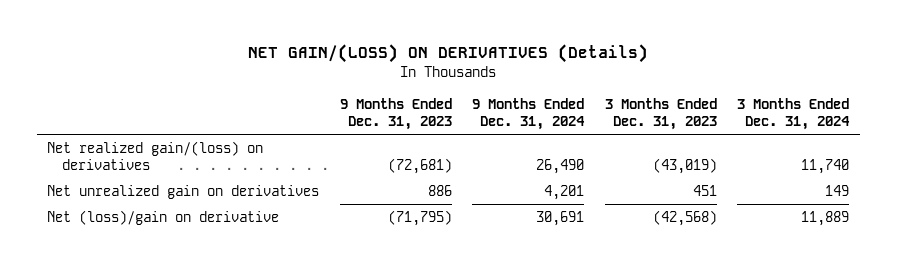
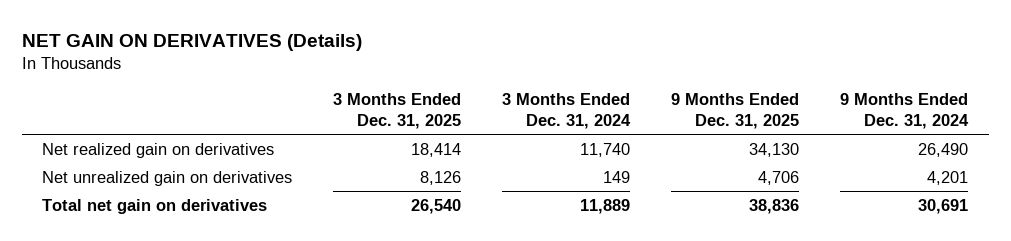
- NET GAIN/(LOSS) ON DERIVATIVES (Details)
+ NET GAIN ON DERIVATIVES (Details)
- | 9 Months Ended Dec. 31, 2023 | 9 Months Ended Dec. 31, 2024 | 3 Months Ended Dec. 31, 2023 | 3 Months Ended Dec. 31, 2024
+ | 3 Months Ended Dec. 31, 2025 | 3 Months Ended Dec. 31, 2024 | 9 Months Ended Dec. 31, 2025 | 9 Months Ended Dec. 31, 2024
- Net realized gain/(loss) on derivatives | (72,681) | 26,490 | (43,019) | 11,740
+ Net realized gain on derivatives | 18,414 | 11,740 | 34,130 | 26,490
- Net (loss)/gain on derivative | (71,795) | 30,691 | (42,568) | 11,889
+ Total net gain on derivatives | 26,540 | 11,889 | 38,836 | 30,691

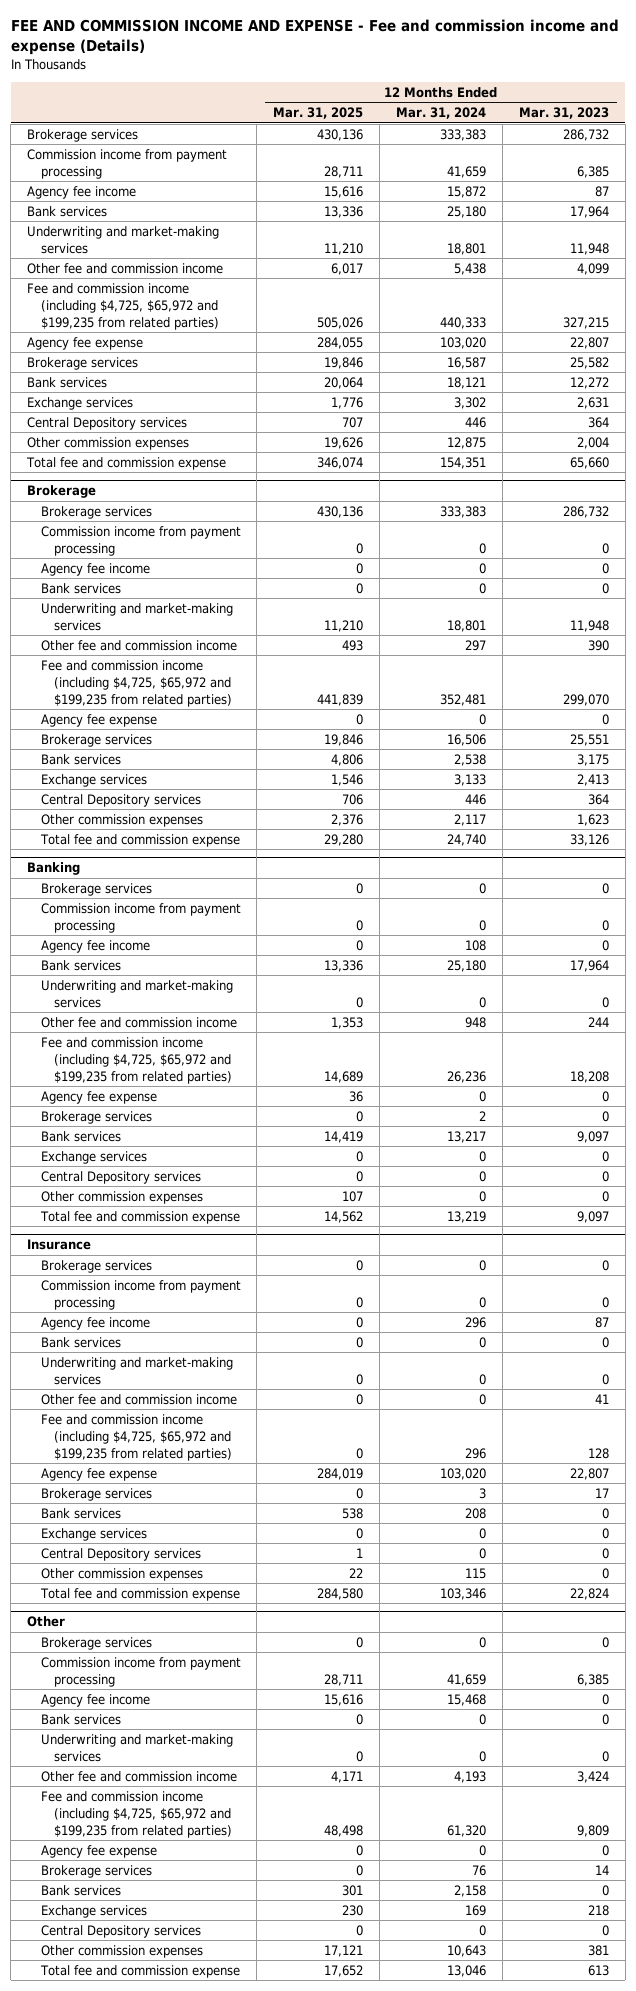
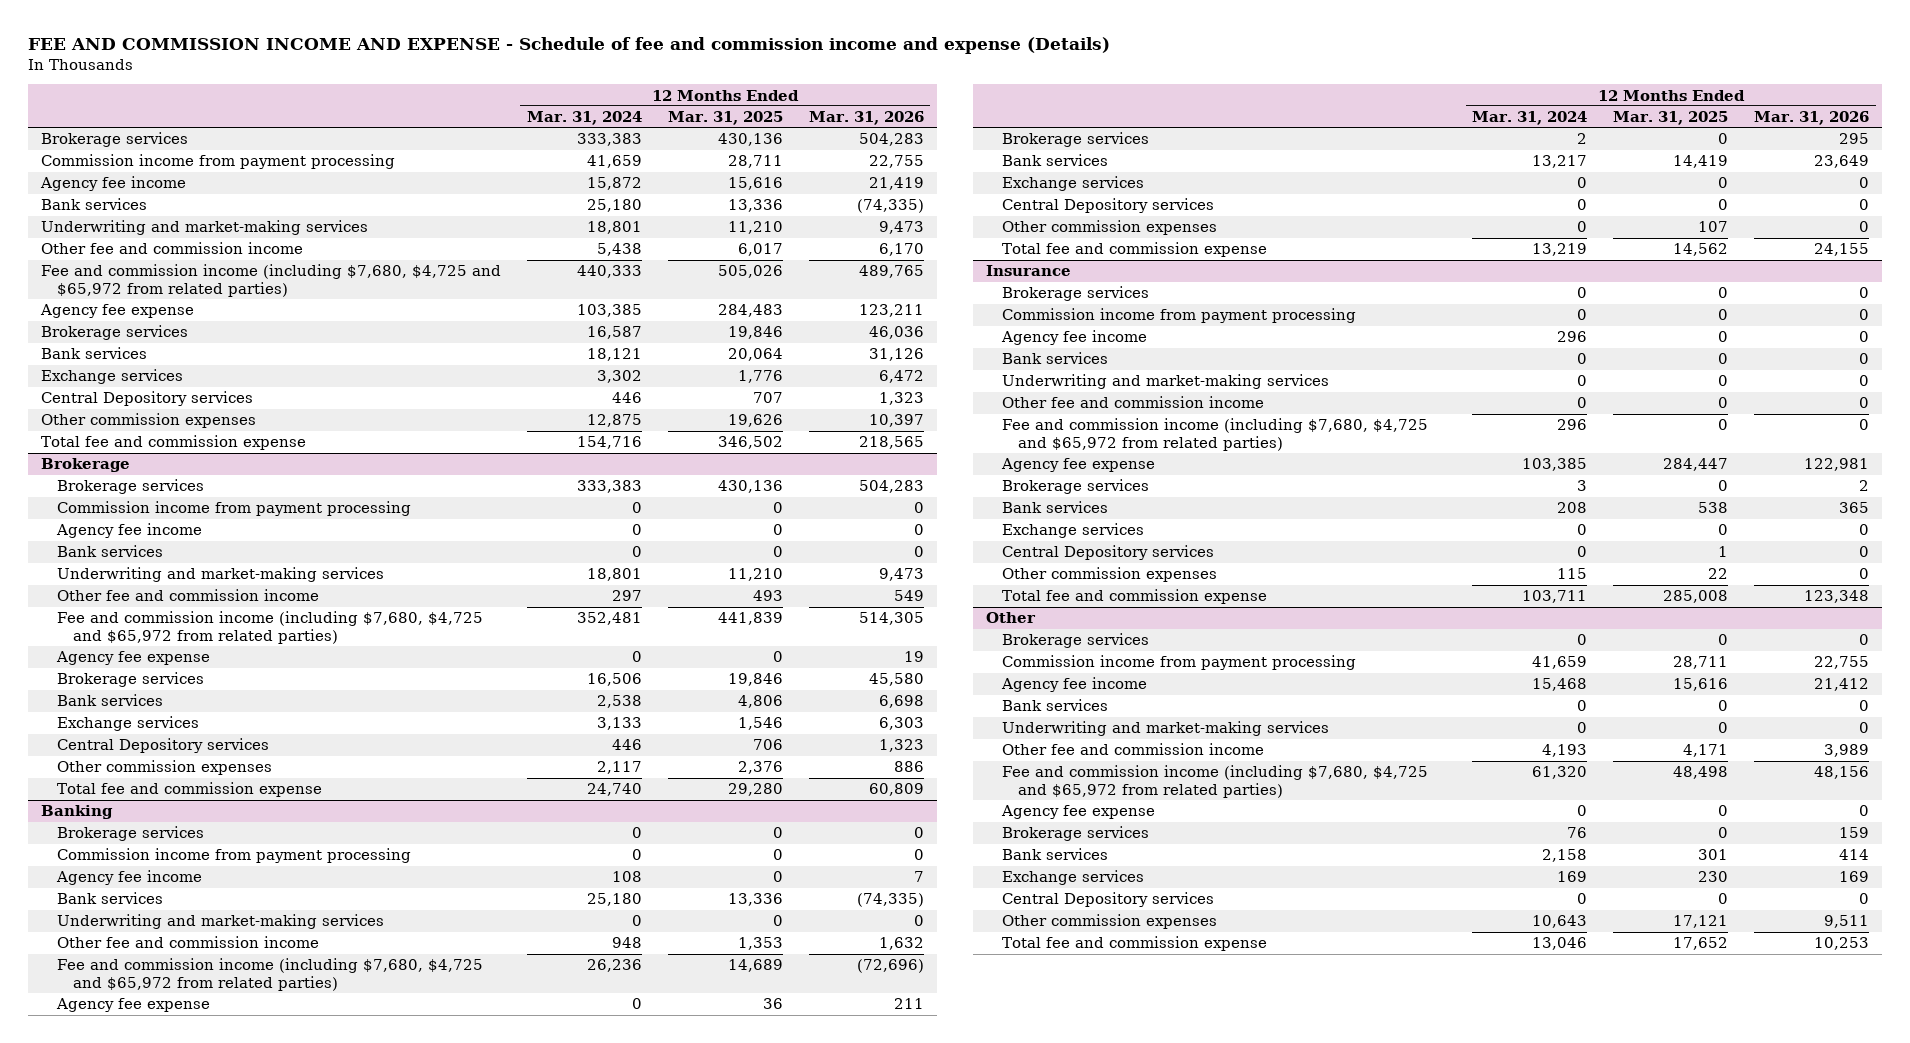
- FEE AND COMMISSION INCOME AND EXPENSE - Fee and commission income and expense (Details)
+ FEE AND COMMISSION INCOME AND EXPENSE - Schedule of fee and commission income and expense (Details)
- | 12 Months Ended Mar. 31, 2025 | 12 Months Ended Mar. 31, 2024 | 12 Months Ended Mar. 31, 2023
+ | 12 Months Ended Mar. 31, 2024 | 12 Months Ended Mar. 31, 2025 | 12 Months Ended Mar. 31, 2026
- Fee and commission income (including $4,725, $65,972 and $199,235 from related parties) | 505,026 | 440,333 | 327,215
- Agency fee expense | 284,055 | 103,020 | 22,807
+ Fee and commission income (including $7,680, $4,725 and $65,972 from related parties) | 440,333 | 505,026 | 489,765
+ Agency fee expense | 103,385 | 284,483 | 123,211
- Total fee and commission expense | 346,074 | 154,351 | 65,660
+ Total fee and commission expense | 154,716 | 346,502 | 218,565
@ Brokerage
- Fee and commission income (including $4,725, $65,972 and $199,235 from related parties) | 441,839 | 352,481 | 299,070
+ Fee and commission income (including $7,680, $4,725 and $65,972 from related parties) | 352,481 | 441,839 | 514,305
@ Banking
- Fee and commission income (including $4,725, $65,972 and $199,235 from related parties) | 14,689 | 26,236 | 18,208
+ Fee and commission income (including $7,680, $4,725 and $65,972 from related parties) | 26,236 | 14,689 | (72,696)
@ Insurance
- Fee and commission income (including $4,725, $65,972 and $199,235 from related parties) | 0 | 296 | 128
- Agency fee expense | 284,019 | 103,020 | 22,807
+ Fee and commission income (including $7,680, $4,725 and $65,972 from related parties) | 296 | 0 | 0
+ Agency fee expense | 103,385 | 284,447 | 122,981
- Total fee and commission expense | 284,580 | 103,346 | 22,824
+ Total fee and commission expense | 103,711 | 285,008 | 123,348
@ Other
- Fee and commission income (including $4,725, $65,972 and $199,235 from related parties) | 48,498 | 61,320 | 9,809
+ Fee and commission income (including $7,680, $4,725 and $65,972 from related parties) | 61,320 | 48,498 | 48,156

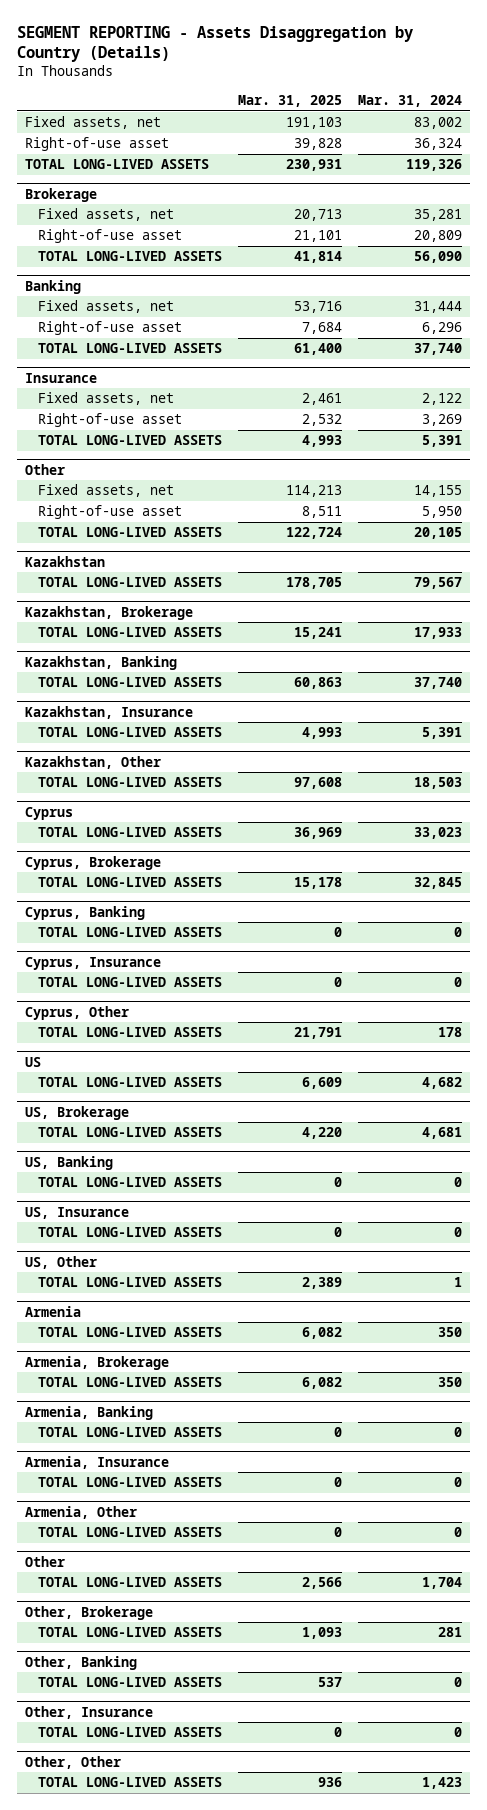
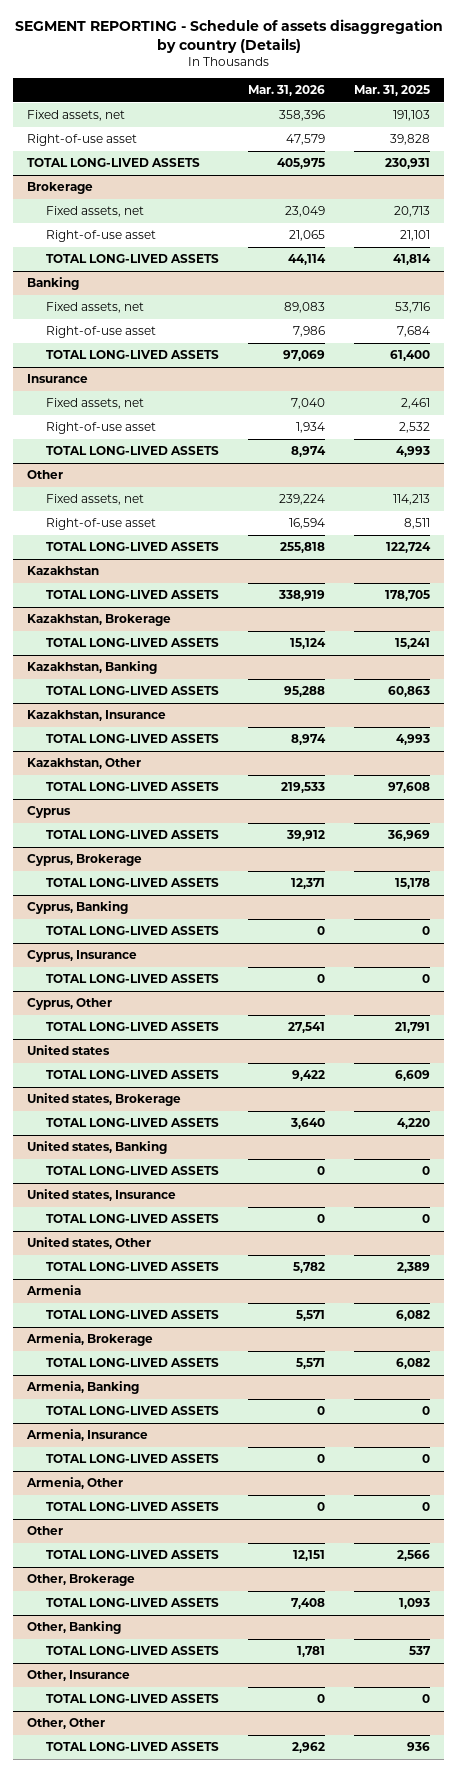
- SEGMENT REPORTING - Assets Disaggregation by Country (Details)
+ SEGMENT REPORTING - Schedule of assets disaggregation by country (Details)
- | Mar. 31, 2025 | Mar. 31, 2024
+ | Mar. 31, 2026 | Mar. 31, 2025
- US
+ United states
- US, Brokerage
+ United states, Brokerage
- US, Banking
+ United states, Banking
- US, Insurance
+ United states, Insurance
- US, Other
+ United states, Other

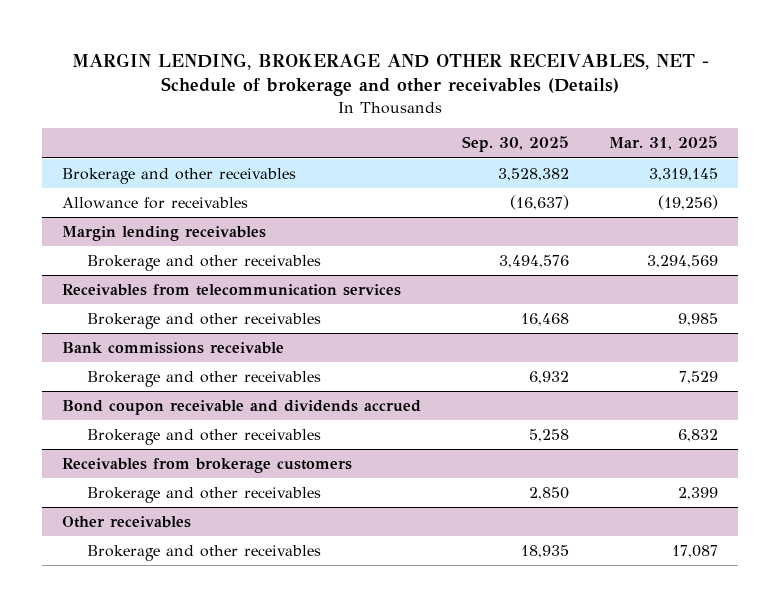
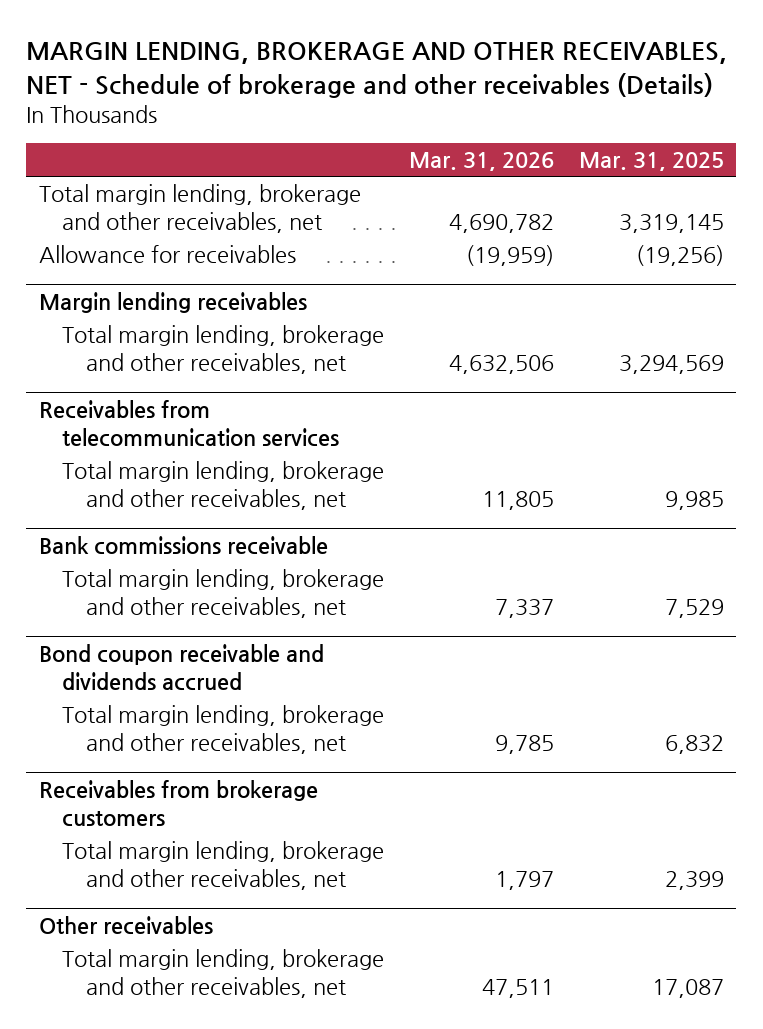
- | Sep. 30, 2025 | Mar. 31, 2025
+ | Mar. 31, 2026 | Mar. 31, 2025
- Brokerage and other receivables | 3,528,382 | 3,319,145
+ Total margin lending, brokerage and other receivables, net | 4,690,782 | 3,319,145
@ Margin lending receivables
- Brokerage and other receivables | 3,494,576 | 3,294,569
+ Total margin lending, brokerage and other receivables, net | 4,632,506 | 3,294,569
@ Receivables from telecommunication services
- Brokerage and other receivables | 16,468 | 9,985
+ Total margin lending, brokerage and other receivables, net | 11,805 | 9,985
@ Bank commissions receivable
- Brokerage and other receivables | 6,932 | 7,529
+ Total margin lending, brokerage and other receivables, net | 7,337 | 7,529
@ Bond coupon receivable and dividends accrued
- Brokerage and other receivables | 5,258 | 6,832
+ Total margin lending, brokerage and other receivables, net | 9,785 | 6,832
@ Receivables from brokerage customers
- Brokerage and other receivables | 2,850 | 2,399
+ Total margin lending, brokerage and other receivables, net | 1,797 | 2,399
@ Other receivables
- Brokerage and other receivables | 18,935 | 17,087
+ Total margin lending, brokerage and other receivables, net | 47,511 | 17,087

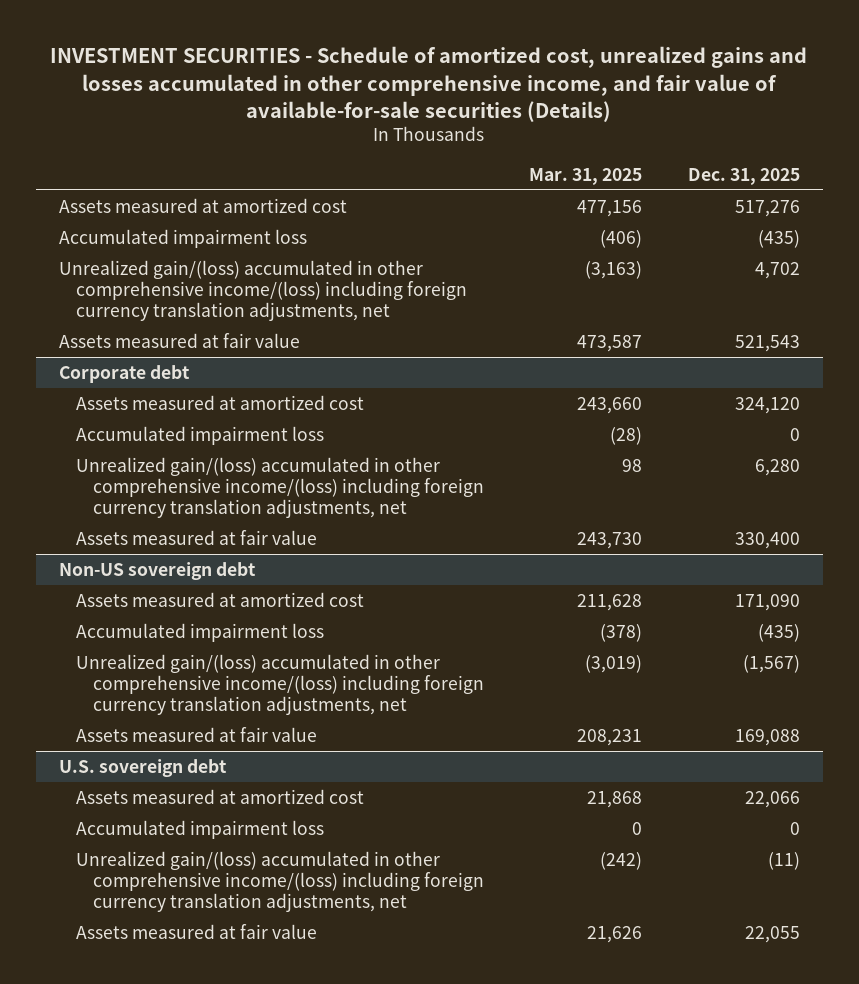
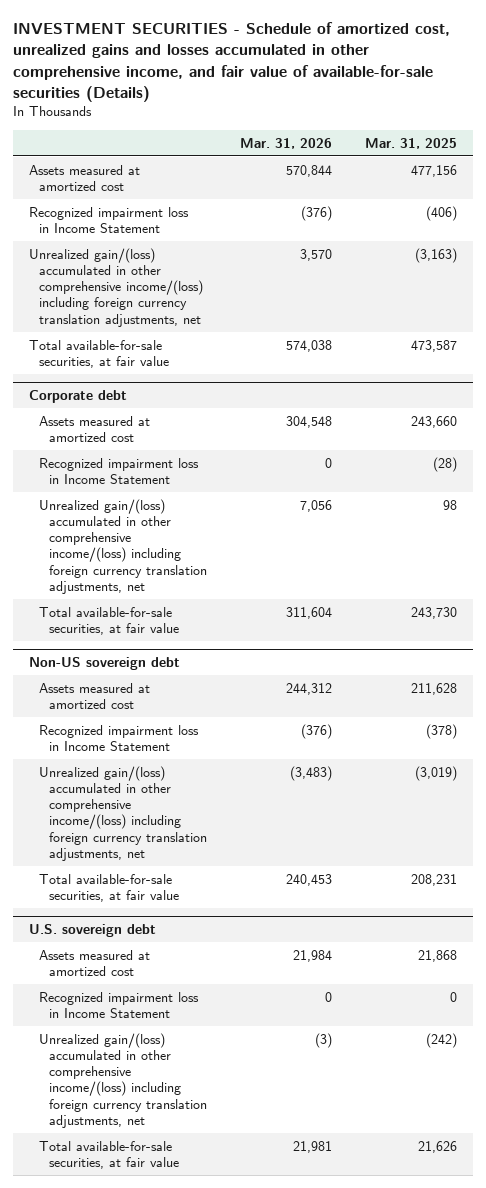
- | Mar. 31, 2025 | Dec. 31, 2025
+ | Mar. 31, 2026 | Mar. 31, 2025
- Accumulated impairment loss | (406) | (435)
+ Recognized impairment loss in Income Statement | (376) | (406)
- Assets measured at fair value | 473,587 | 521,543
+ Total available-for-sale securities, at fair value | 574,038 | 473,587
@ Corporate debt
- Accumulated impairment loss | (28) | 0
+ Recognized impairment loss in Income Statement | 0 | (28)
- Assets measured at fair value | 243,730 | 330,400
+ Total available-for-sale securities, at fair value | 311,604 | 243,730
@ Non-US sovereign debt
- Accumulated impairment loss | (378) | (435)
+ Recognized impairment loss in Income Statement | (376) | (378)
- Assets measured at fair value | 208,231 | 169,088
+ Total available-for-sale securities, at fair value | 240,453 | 208,231
@ U.S. sovereign debt
- Accumulated impairment loss | 0 | 0
+ Recognized impairment loss in Income Statement | 0 | 0
- Assets measured at fair value | 21,626 | 22,055
+ Total available-for-sale securities, at fair value | 21,981 | 21,626

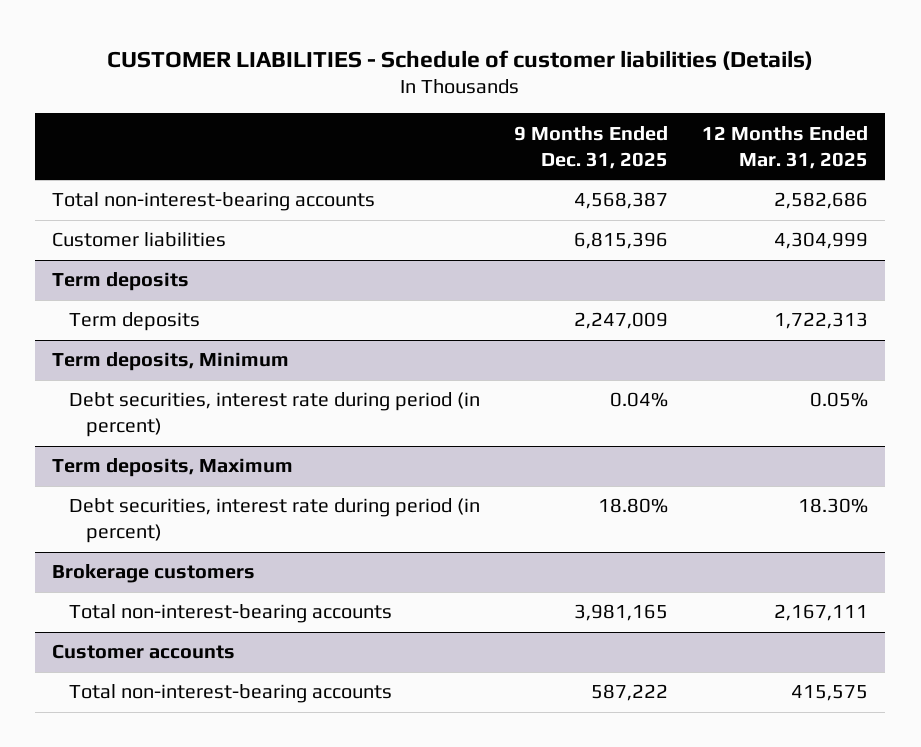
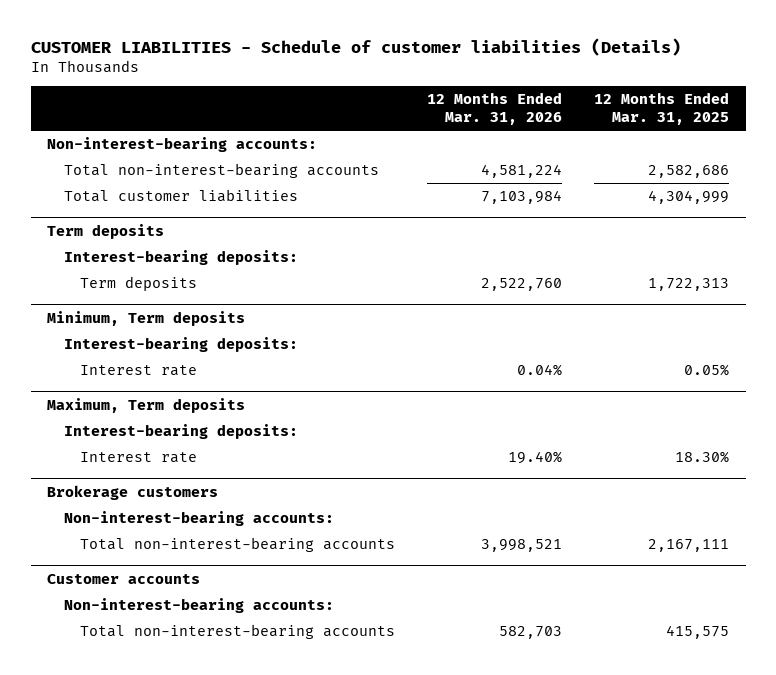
- | 9 Months Ended Dec. 31, 2025 | 12 Months Ended Mar. 31, 2025
+ | 12 Months Ended Mar. 31, 2026 | 12 Months Ended Mar. 31, 2025
+ Non-interest-bearing accounts:
- Customer liabilities | 6,815,396 | 4,304,999
+ Total customer liabilities | 7,103,984 | 4,304,999
@ Term deposits
+ Interest-bearing deposits:
- Term deposits, Minimum
- Debt securities, interest rate during period (in percent) | 0.04% | 0.05%
- Term deposits, Maximum
- Debt securities, interest rate during period (in percent) | 18.80% | 18.30%
+ Minimum, Term deposits
+ Interest-bearing deposits:
+ Interest rate | 0.04% | 0.05%
+ Maximum, Term deposits
+ Interest-bearing deposits:
+ Interest rate | 19.40% | 18.30%
@ Brokerage customers
+ Non-interest-bearing accounts:
@ Customer accounts
+ Non-interest-bearing accounts:

